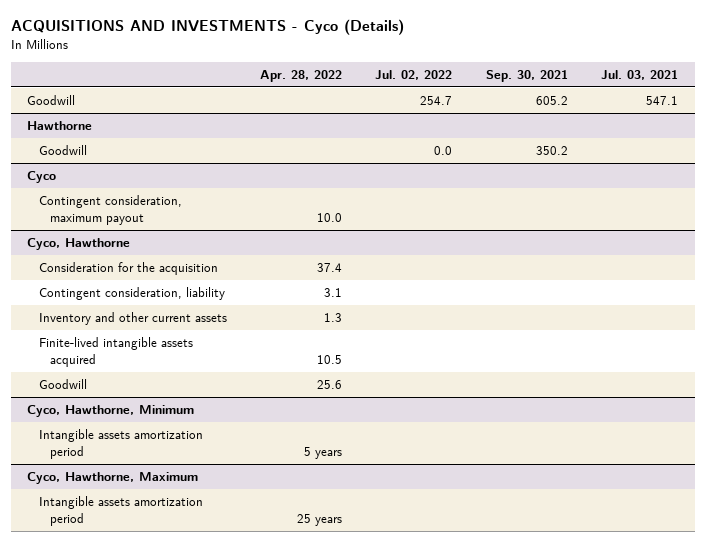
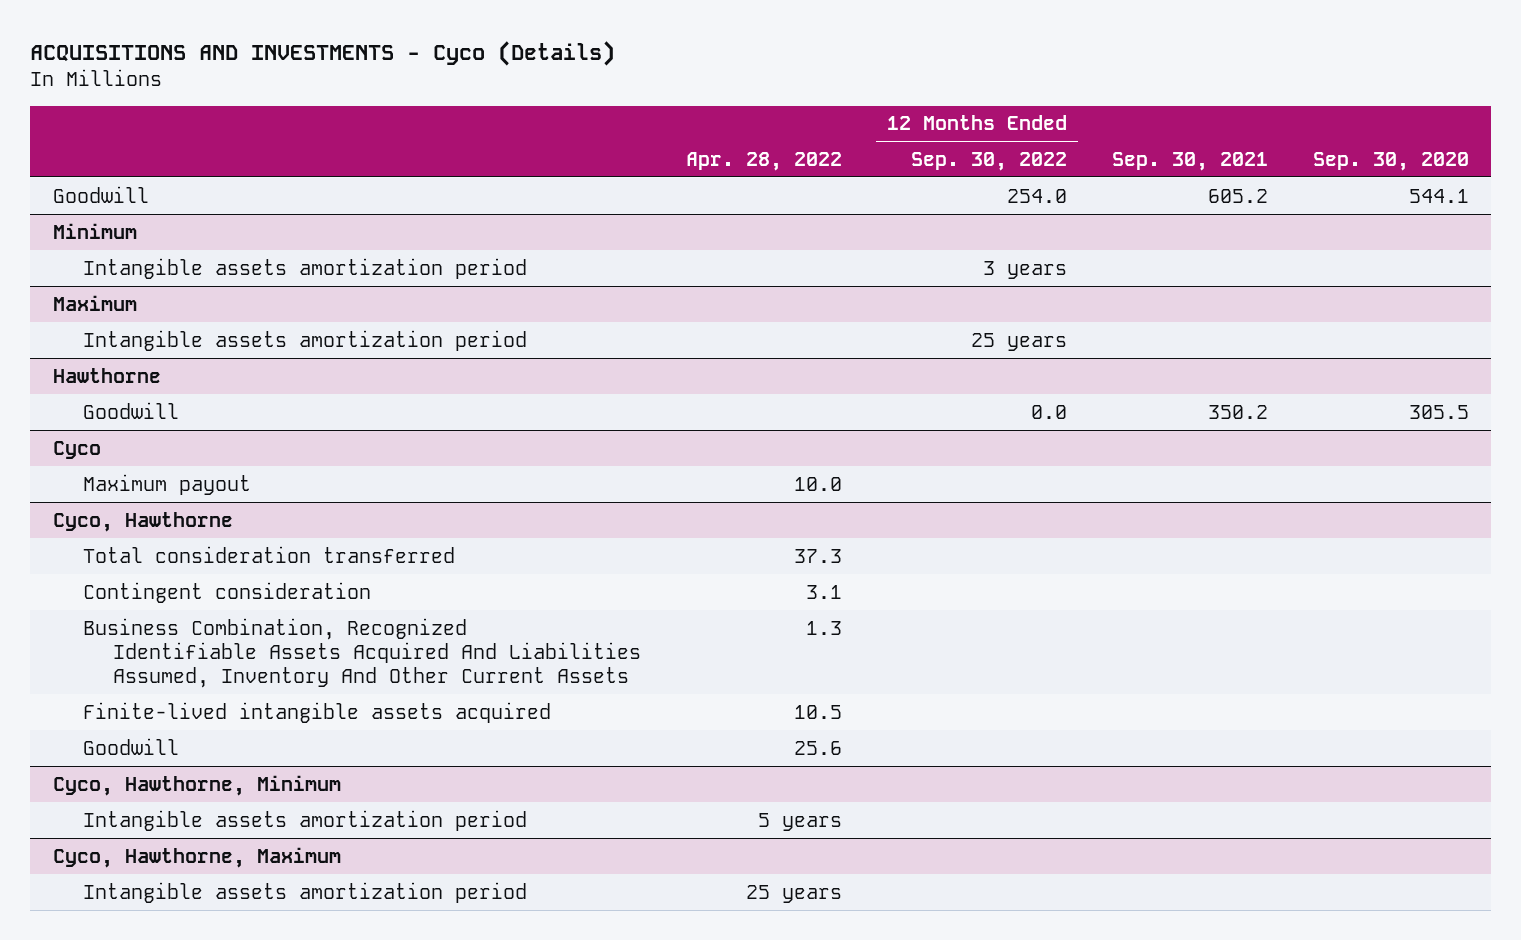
- | Apr. 28, 2022 | Jul. 02, 2022 | Sep. 30, 2021 | Jul. 03, 2021
+ | Apr. 28, 2022 | 12 Months Ended Sep. 30, 2022 | Sep. 30, 2021 | Sep. 30, 2020
+ Minimum
+ Intangible assets amortization period | | 3 years | |
+ Maximum
+ Intangible assets amortization period | | 25 years | |
@ Cyco
- Contingent consideration, maximum payout | 10.0 | | |
+ Maximum payout | 10.0 | | |
@ Cyco, Hawthorne
- Consideration for the acquisition | 37.4 | | |
- Contingent consideration, liability | 3.1 | | |
- Inventory and other current assets | 1.3 | | |
+ Total consideration transferred | 37.3 | | |
+ Contingent consideration | 3.1 | | |
+ Business Combination, Recognized Identifiable Assets Acquired And Liabilities Assumed, Inventory And Other Current Assets | 1.3 | | |

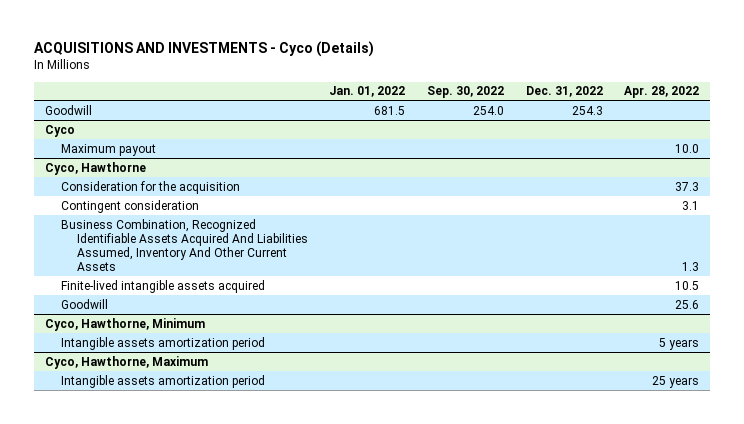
- | Apr. 28, 2022 | 12 Months Ended Sep. 30, 2022 | Sep. 30, 2021 | Sep. 30, 2020
+ | Jan. 01, 2022 | Sep. 30, 2022 | Dec. 31, 2022 | Apr. 28, 2022
- Minimum
- Intangible assets amortization period | | 3 years | |
- Maximum
- Intangible assets amortization period | | 25 years | |
- Hawthorne
- Goodwill | | 0.0 | 350.2 | 305.5
@ Cyco, Hawthorne
- Total consideration transferred | 37.3 | | |
+ Consideration for the acquisition | | | | 37.3

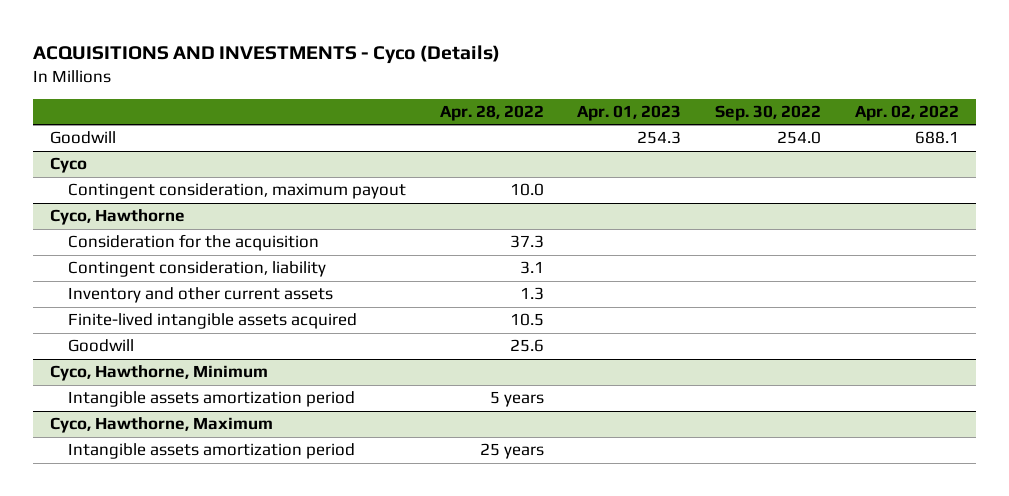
- | Jan. 01, 2022 | Sep. 30, 2022 | Dec. 31, 2022 | Apr. 28, 2022
+ | Apr. 28, 2022 | Apr. 01, 2023 | Sep. 30, 2022 | Apr. 02, 2022
@ Cyco
- Maximum payout | | | | 10.0
+ Contingent consideration, maximum payout | 10.0 | | |
@ Cyco, Hawthorne
- Contingent consideration | | | | 3.1
- Business Combination, Recognized Identifiable Assets Acquired And Liabilities Assumed, Inventory And Other Current Assets | | | | 1.3
+ Contingent consideration, liability | 3.1 | | |
+ Inventory and other current assets | 1.3 | | |

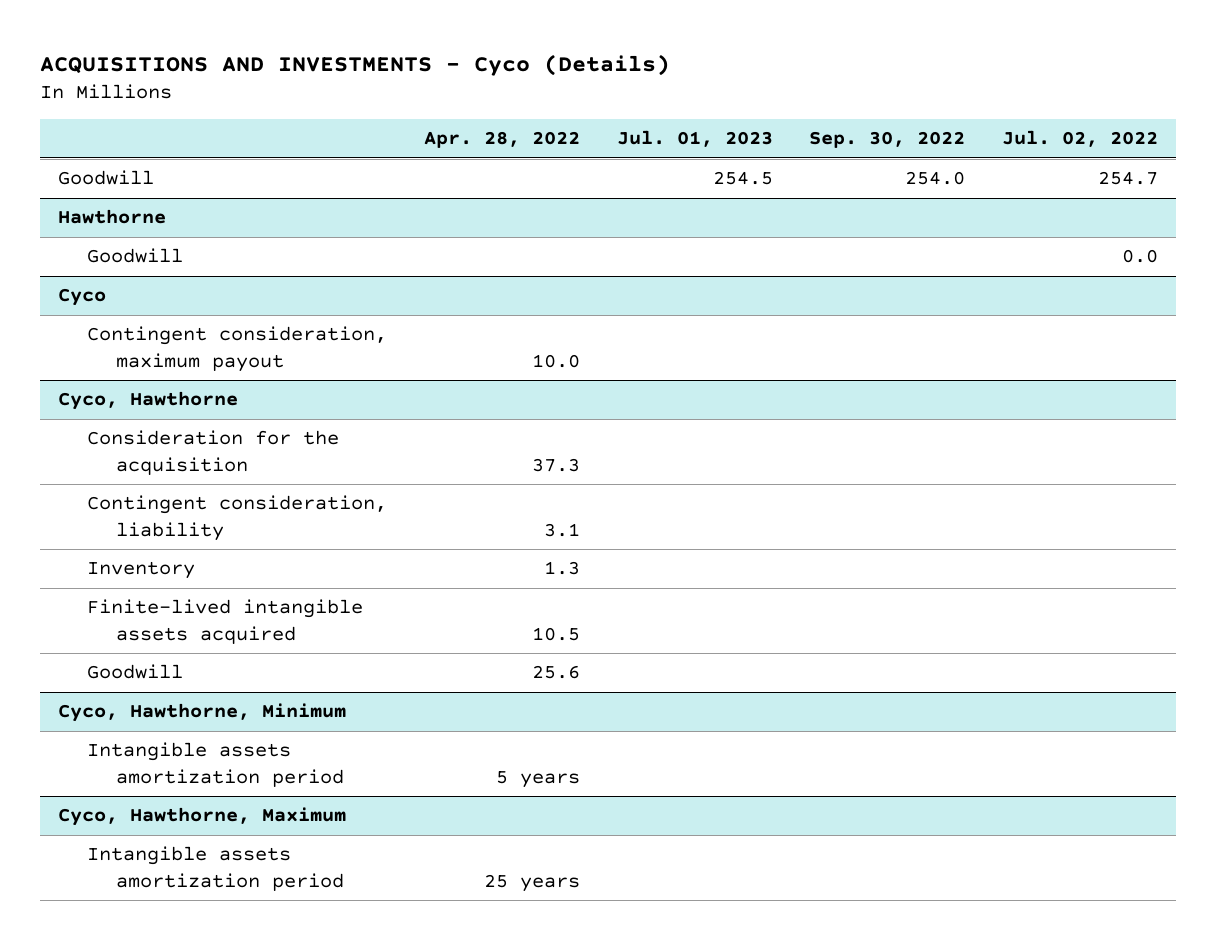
- | Apr. 28, 2022 | Apr. 01, 2023 | Sep. 30, 2022 | Apr. 02, 2022
+ | Apr. 28, 2022 | Jul. 01, 2023 | Sep. 30, 2022 | Jul. 02, 2022
+ Hawthorne
+ Goodwill | | | | 0.0
@ Cyco, Hawthorne
- Inventory and other current assets | 1.3 | | |
+ Inventory | 1.3 | | |

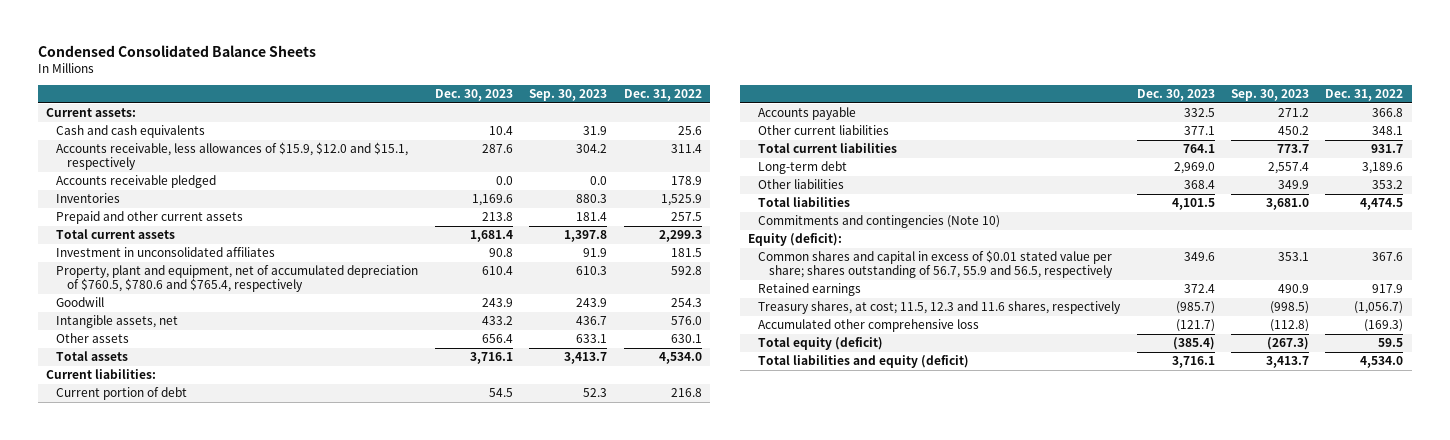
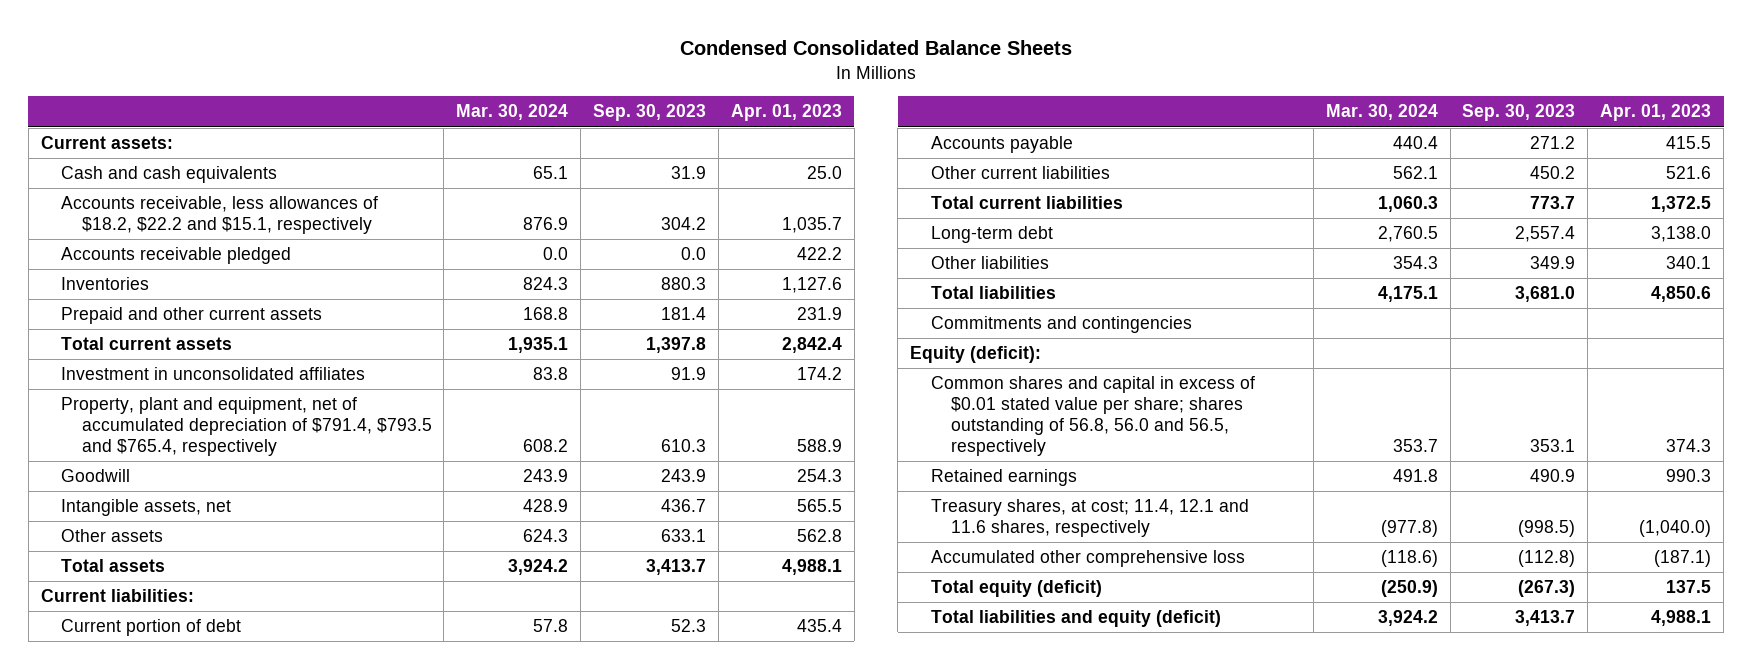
- | Dec. 30, 2023 | Sep. 30, 2023 | Dec. 31, 2022
+ | Mar. 30, 2024 | Sep. 30, 2023 | Apr. 01, 2023
- Accounts receivable, less allowances of $15.9, $12.0 and $15.1, respectively | 287.6 | 304.2 | 311.4
+ Accounts receivable, less allowances of $18.2, $22.2 and $15.1, respectively | 876.9 | 304.2 | 1,035.7
- Property, plant and equipment, net of accumulated depreciation of $760.5, $780.6 and $765.4, respectively | 610.4 | 610.3 | 592.8
+ Property, plant and equipment, net of accumulated depreciation of $791.4, $793.5 and $765.4, respectively | 608.2 | 610.3 | 588.9
- Commitments and contingencies (Note 10)
+ Commitments and contingencies
- Common shares and capital in excess of $0.01 stated value per share; shares outstanding of 56.7, 55.9 and 56.5, respectively | 349.6 | 353.1 | 367.6
+ Common shares and capital in excess of $0.01 stated value per share; shares outstanding of 56.8, 56.0 and 56.5, respectively | 353.7 | 353.1 | 374.3
- Treasury shares, at cost; 11.5, 12.3 and 11.6 shares, respectively | (985.7) | (998.5) | (1,056.7)
+ Treasury shares, at cost; 11.4, 12.1 and 11.6 shares, respectively | (977.8) | (998.5) | (1,040.0)

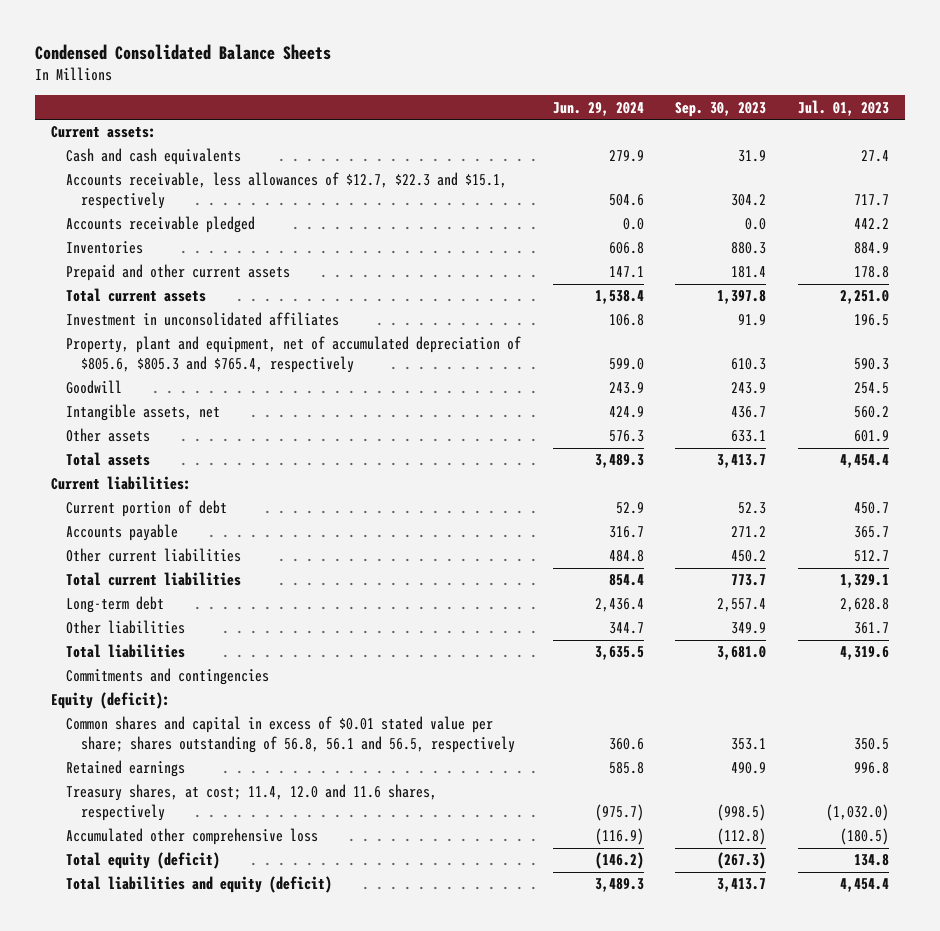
- | Mar. 30, 2024 | Sep. 30, 2023 | Apr. 01, 2023
+ | Jun. 29, 2024 | Sep. 30, 2023 | Jul. 01, 2023
- Accounts receivable, less allowances of $18.2, $22.2 and $15.1, respectively | 876.9 | 304.2 | 1,035.7
+ Accounts receivable, less allowances of $12.7, $22.3 and $15.1, respectively | 504.6 | 304.2 | 717.7
- Property, plant and equipment, net of accumulated depreciation of $791.4, $793.5 and $765.4, respectively | 608.2 | 610.3 | 588.9
+ Property, plant and equipment, net of accumulated depreciation of $805.6, $805.3 and $765.4, respectively | 599.0 | 610.3 | 590.3
- Common shares and capital in excess of $0.01 stated value per share; shares outstanding of 56.8, 56.0 and 56.5, respectively | 353.7 | 353.1 | 374.3
+ Common shares and capital in excess of $0.01 stated value per share; shares outstanding of 56.8, 56.1 and 56.5, respectively | 360.6 | 353.1 | 350.5
- Treasury shares, at cost; 11.4, 12.1 and 11.6 shares, respectively | (977.8) | (998.5) | (1,040.0)
+ Treasury shares, at cost; 11.4, 12.0 and 11.6 shares, respectively | (975.7) | (998.5) | (1,032.0)

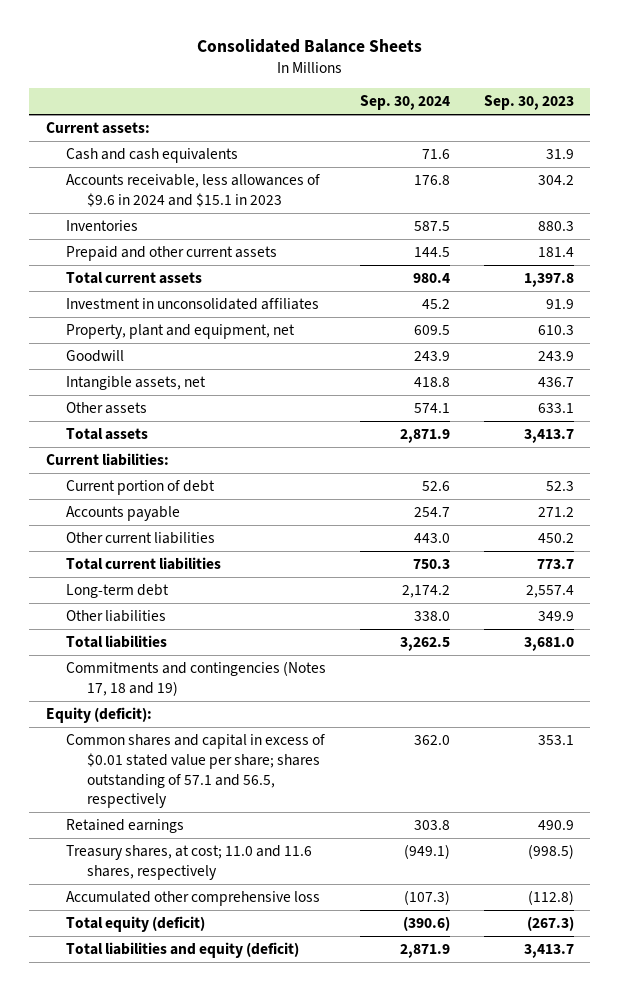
- Condensed Consolidated Balance Sheets
+ Consolidated Balance Sheets
- | Jun. 29, 2024 | Sep. 30, 2023 | Jul. 01, 2023
+ | Sep. 30, 2024 | Sep. 30, 2023
- Accounts receivable, less allowances of $12.7, $22.3 and $15.1, respectively | 504.6 | 304.2 | 717.7
- Accounts receivable pledged | 0.0 | 0.0 | 442.2
+ Accounts receivable, less allowances of $9.6 in 2024 and $15.1 in 2023 | 176.8 | 304.2
- Property, plant and equipment, net of accumulated depreciation of $805.6, $805.3 and $765.4, respectively | 599.0 | 610.3 | 590.3
+ Property, plant and equipment, net | 609.5 | 610.3
- Commitments and contingencies
+ Commitments and contingencies (Notes 17, 18 and 19)
- Common shares and capital in excess of $0.01 stated value per share; shares outstanding of 56.8, 56.1 and 56.5, respectively | 360.6 | 353.1 | 350.5
+ Common shares and capital in excess of $0.01 stated value per share; shares outstanding of 57.1 and 56.5, respectively | 362.0 | 353.1
- Treasury shares, at cost; 11.4, 12.0 and 11.6 shares, respectively | (975.7) | (998.5) | (1,032.0)
+ Treasury shares, at cost; 11.0 and 11.6 shares, respectively | (949.1) | (998.5)

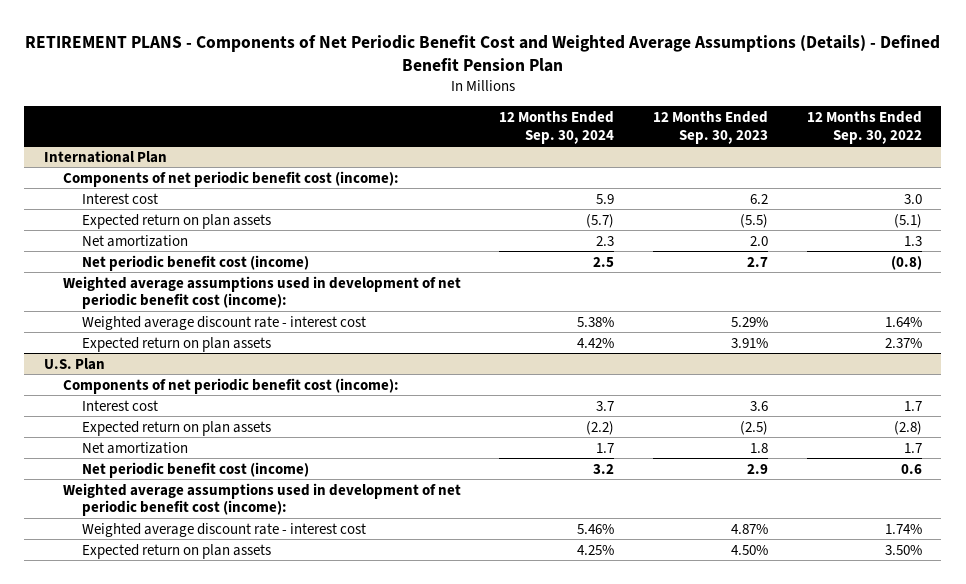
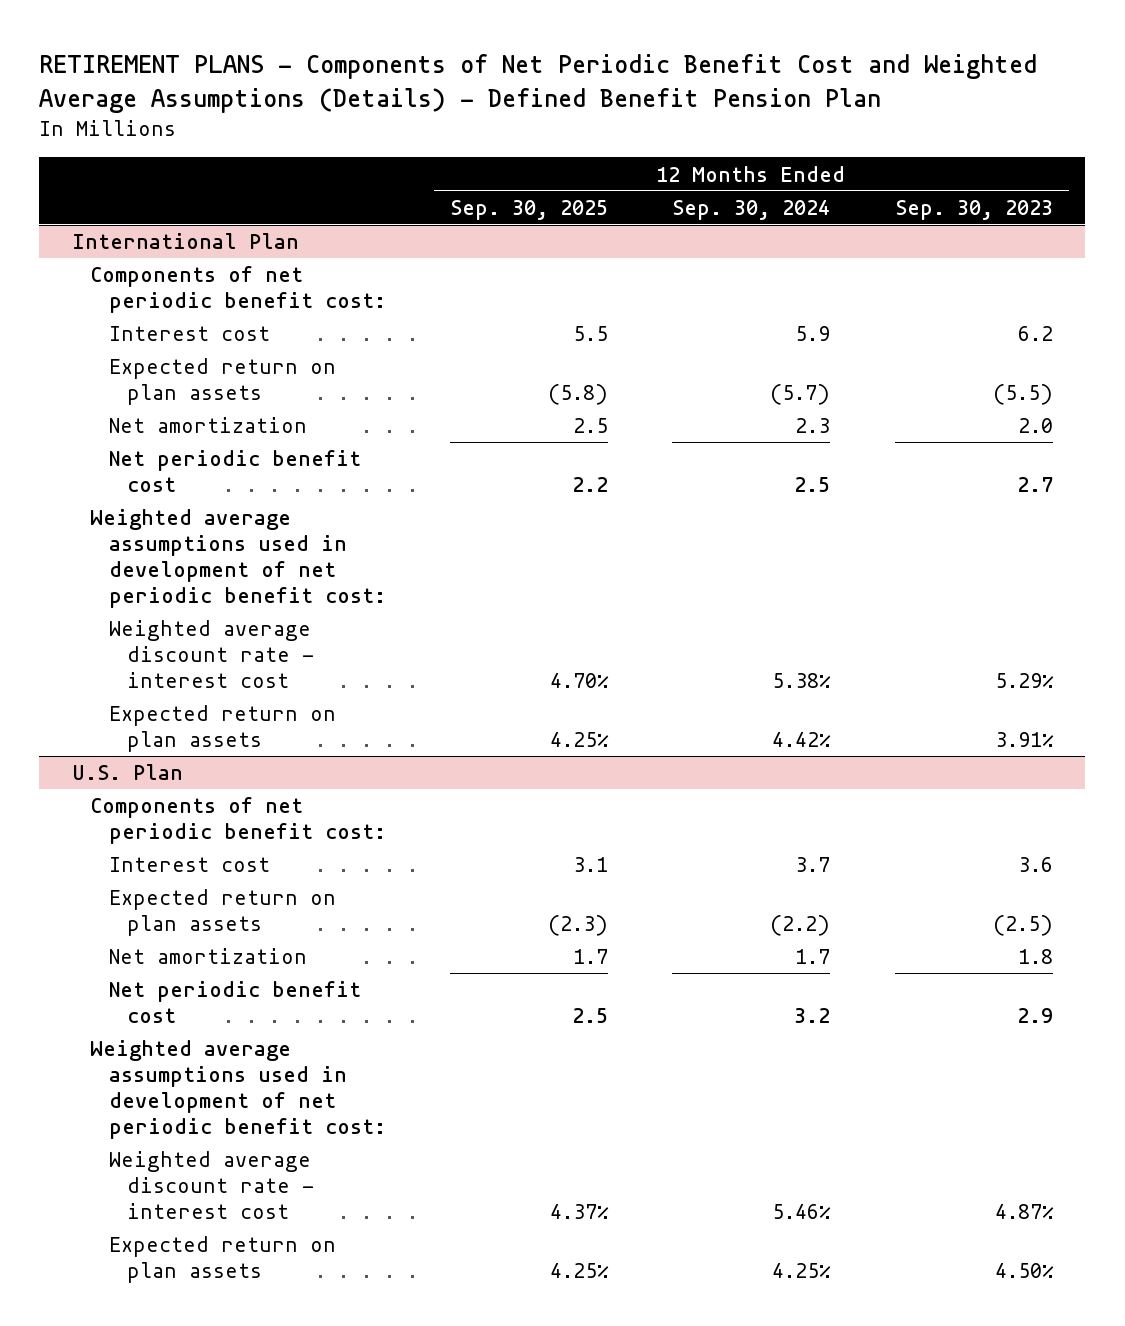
- | 12 Months Ended Sep. 30, 2024 | 12 Months Ended Sep. 30, 2023 | 12 Months Ended Sep. 30, 2022
+ | 12 Months Ended Sep. 30, 2025 | 12 Months Ended Sep. 30, 2024 | 12 Months Ended Sep. 30, 2023
@ International Plan
- Components of net periodic benefit cost (income):
+ Components of net periodic benefit cost:
- Net periodic benefit cost (income) | 2.5 | 2.7 | (0.8)
- Weighted average assumptions used in development of net periodic benefit cost (income):
+ Net periodic benefit cost | 2.2 | 2.5 | 2.7
+ Weighted average assumptions used in development of net periodic benefit cost:
@ U.S. Plan
- Components of net periodic benefit cost (income):
+ Components of net periodic benefit cost:
- Net periodic benefit cost (income) | 3.2 | 2.9 | 0.6
- Weighted average assumptions used in development of net periodic benefit cost (income):
+ Net periodic benefit cost | 2.5 | 3.2 | 2.9
+ Weighted average assumptions used in development of net periodic benefit cost:

